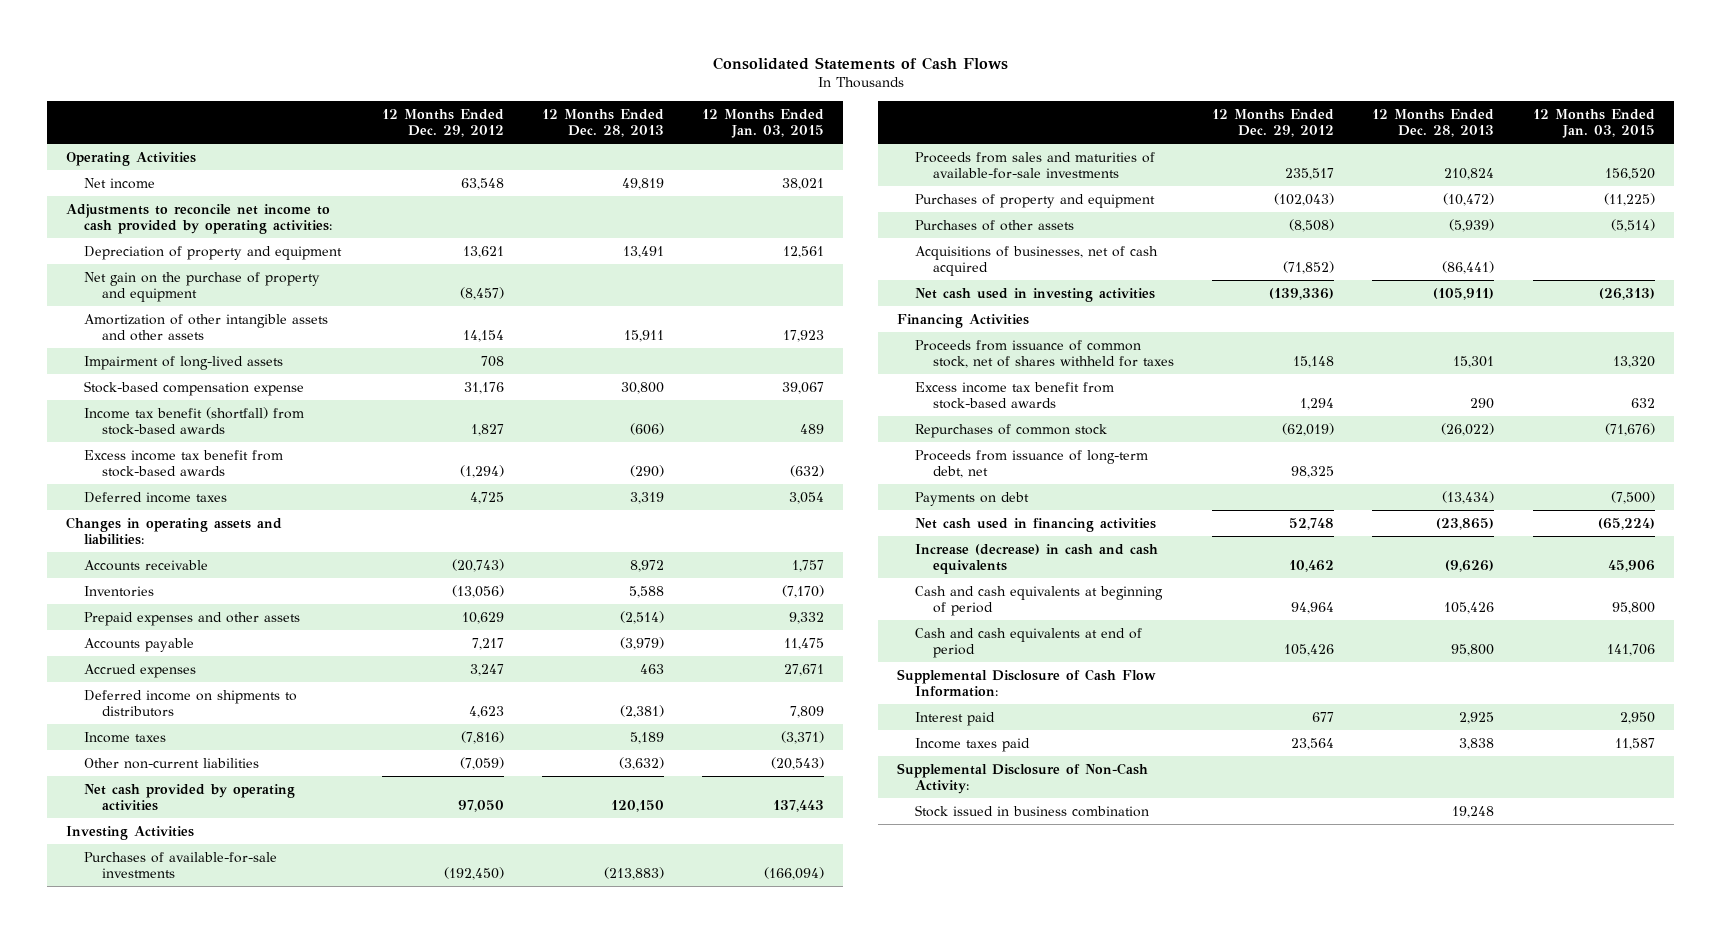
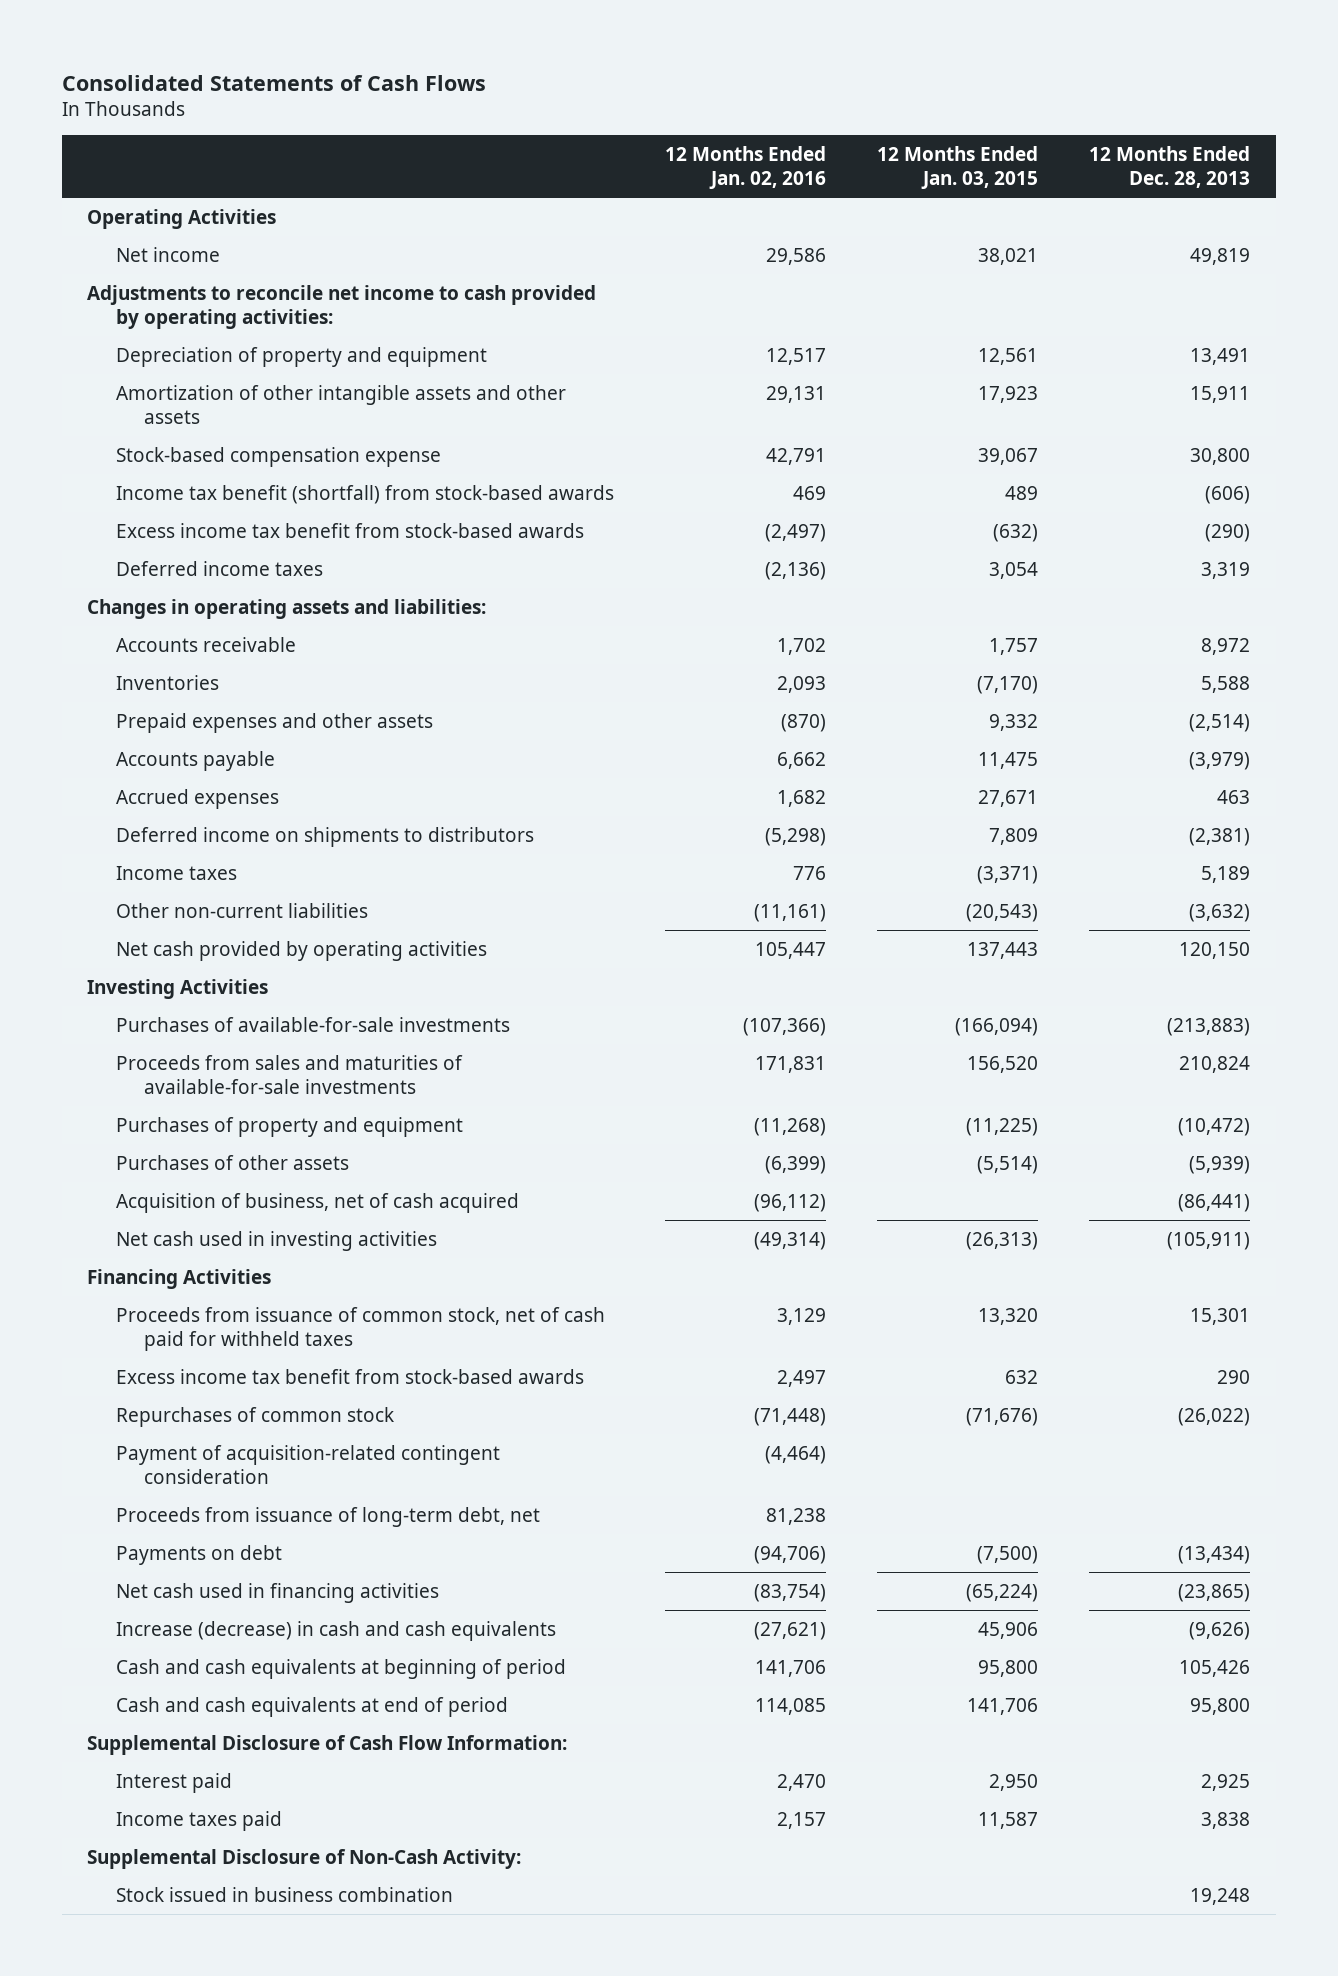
- | 12 Months Ended Dec. 29, 2012 | 12 Months Ended Dec. 28, 2013 | 12 Months Ended Jan. 03, 2015
+ | 12 Months Ended Jan. 02, 2016 | 12 Months Ended Jan. 03, 2015 | 12 Months Ended Dec. 28, 2013
- Net gain on the purchase of property and equipment | (8,457) | |
- Impairment of long-lived assets | 708 | |
- Acquisitions of businesses, net of cash acquired | (71,852) | (86,441) |
+ Acquisition of business, net of cash acquired | (96,112) | | (86,441)
- Proceeds from issuance of common stock, net of shares withheld for taxes | 15,148 | 15,301 | 13,320
+ Proceeds from issuance of common stock, net of cash paid for withheld taxes | 3,129 | 13,320 | 15,301
+ Payment of acquisition-related contingent consideration | (4,464) | |

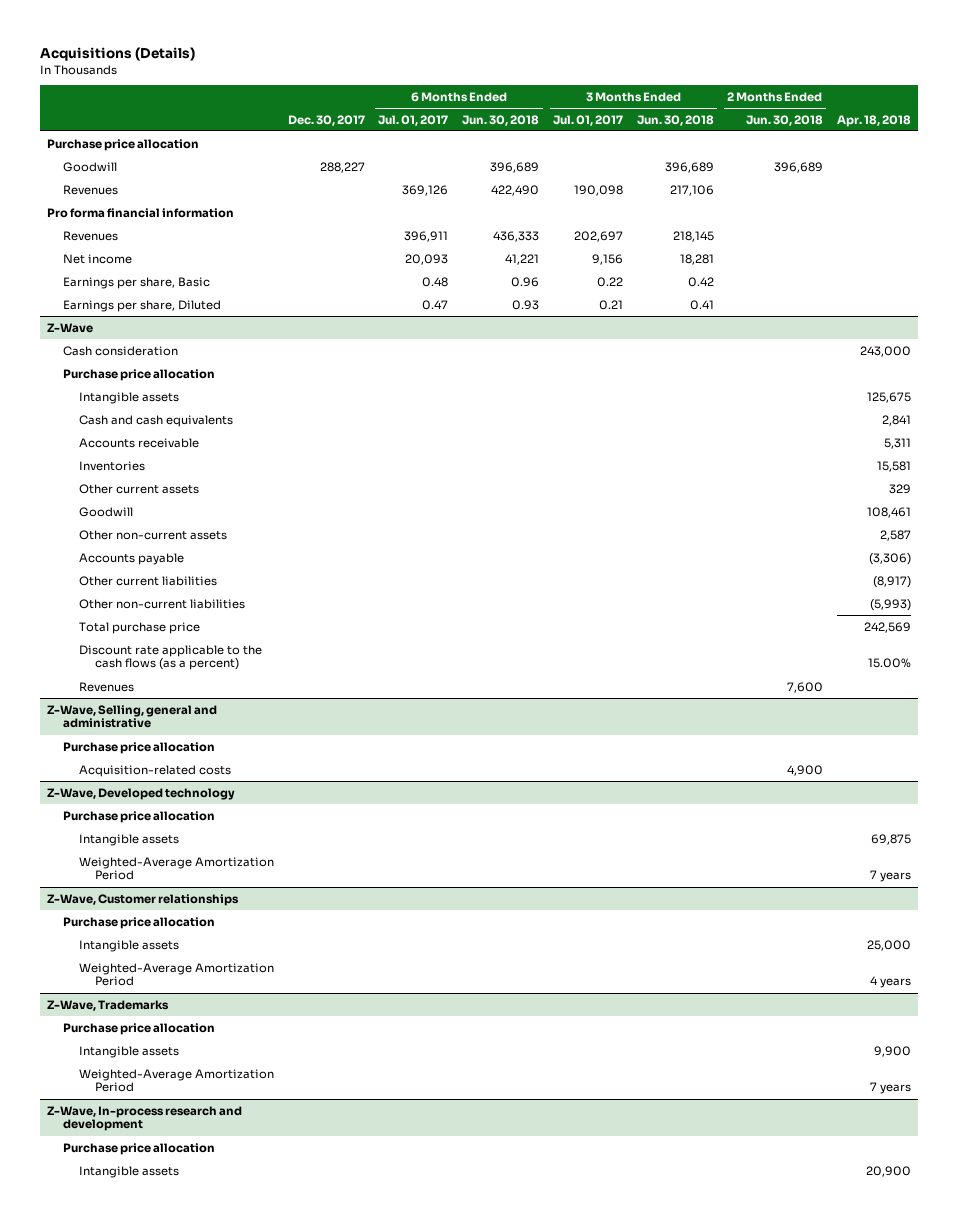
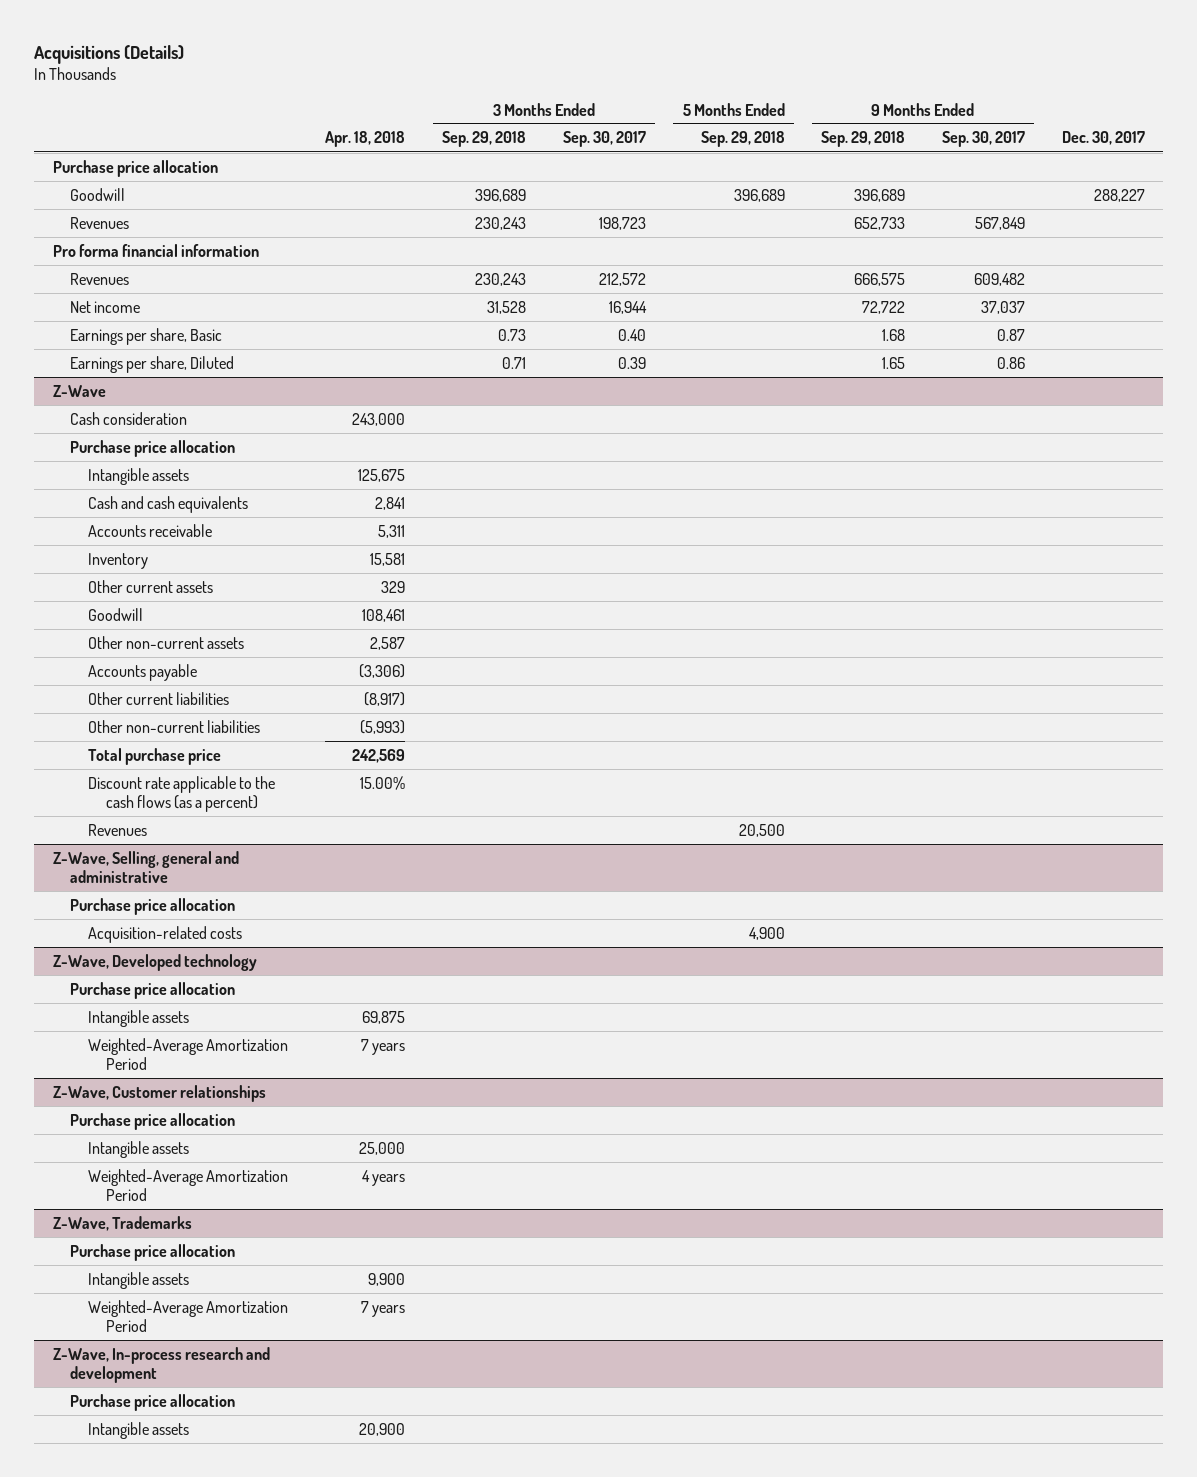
- | Dec. 30, 2017 | 6 Months Ended Jul. 01, 2017 | 6 Months Ended Jun. 30, 2018 | 3 Months Ended Jul. 01, 2017 | 3 Months Ended Jun. 30, 2018 | 2 Months Ended Jun. 30, 2018 | Apr. 18, 2018
+ | Apr. 18, 2018 | 3 Months Ended Sep. 29, 2018 | 3 Months Ended Sep. 30, 2017 | 5 Months Ended Sep. 29, 2018 | 9 Months Ended Sep. 29, 2018 | 9 Months Ended Sep. 30, 2017 | Dec. 30, 2017
@ Z-Wave
- Inventories | | | | | | | 15,581
+ Inventory | 15,581 | | | | | |

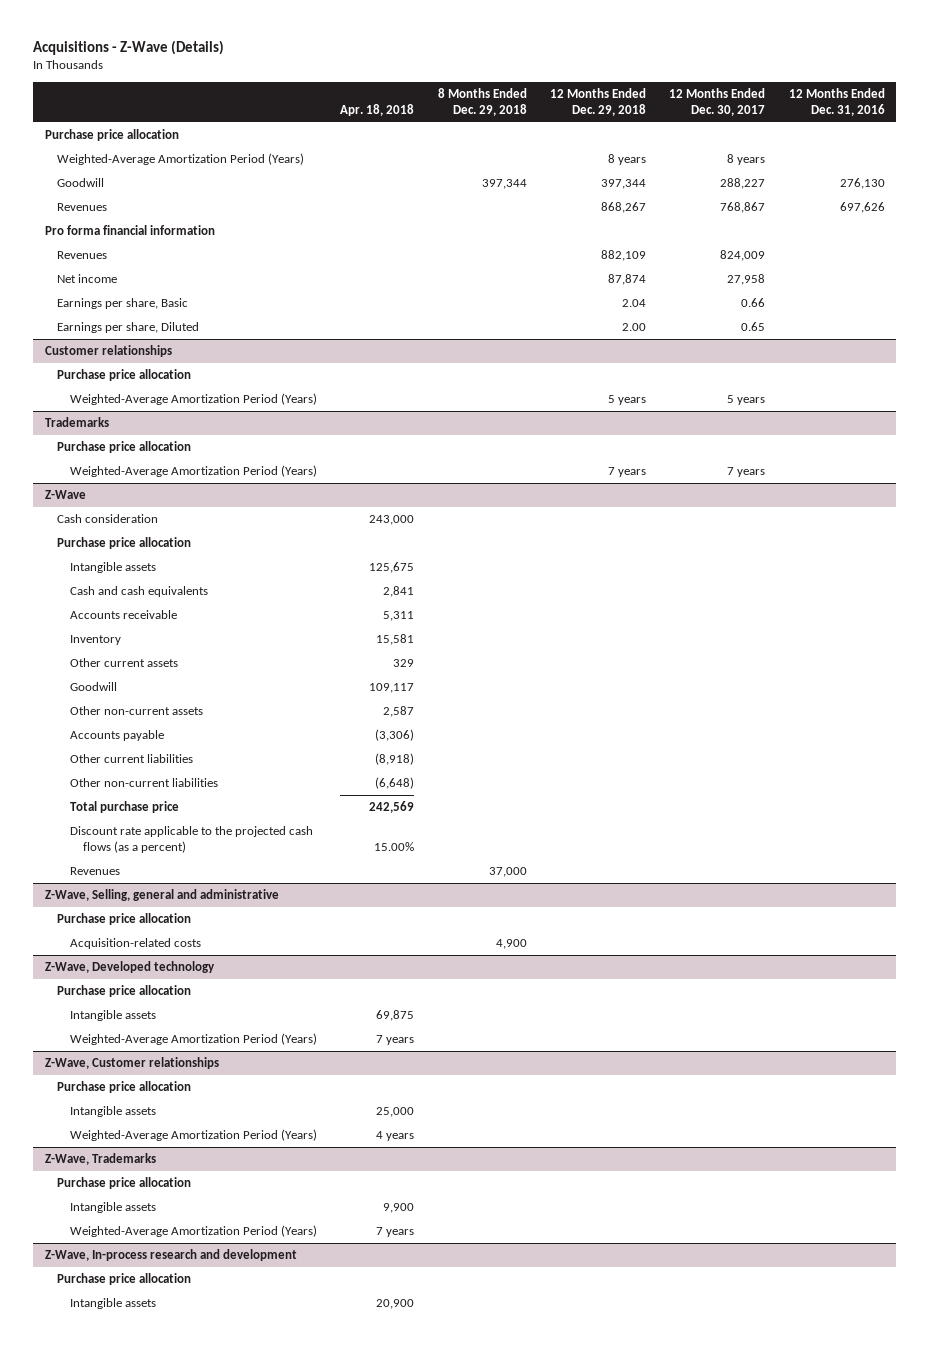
- Acquisitions (Details)
+ Acquisitions - Z-Wave (Details)
- | Apr. 18, 2018 | 3 Months Ended Sep. 29, 2018 | 3 Months Ended Sep. 30, 2017 | 5 Months Ended Sep. 29, 2018 | 9 Months Ended Sep. 29, 2018 | 9 Months Ended Sep. 30, 2017 | Dec. 30, 2017
+ | Apr. 18, 2018 | 8 Months Ended Dec. 29, 2018 | 12 Months Ended Dec. 29, 2018 | 12 Months Ended Dec. 30, 2017 | 12 Months Ended Dec. 31, 2016
+ Weighted-Average Amortization Period (Years) | | | 8 years | 8 years |
+ Customer relationships
+ Purchase price allocation
+ Weighted-Average Amortization Period (Years) | | | 5 years | 5 years |
+ Trademarks
+ Purchase price allocation
+ Weighted-Average Amortization Period (Years) | | | 7 years | 7 years |
@ Z-Wave
- Goodwill | 108,461 | | | | | |
+ Goodwill | 109,117 | | | |
- Other current liabilities | (8,917) | | | | | |
- Other non-current liabilities | (5,993) | | | | | |
+ Other current liabilities | (8,918) | | | |
+ Other non-current liabilities | (6,648) | | | |
- Discount rate applicable to the cash flows (as a percent) | 15.00% | | | | | |
+ Discount rate applicable to the projected cash flows (as a percent) | 15.00% | | | |
@ Z-Wave, Developed technology
- Weighted-Average Amortization Period | 7 years | | | | | |
+ Weighted-Average Amortization Period (Years) | 7 years | | | |
@ Z-Wave, Customer relationships
- Weighted-Average Amortization Period | 4 years | | | | | |
+ Weighted-Average Amortization Period (Years) | 4 years | | | |
@ Z-Wave, Trademarks
- Weighted-Average Amortization Period | 7 years | | | | | |
+ Weighted-Average Amortization Period (Years) | 7 years | | | |

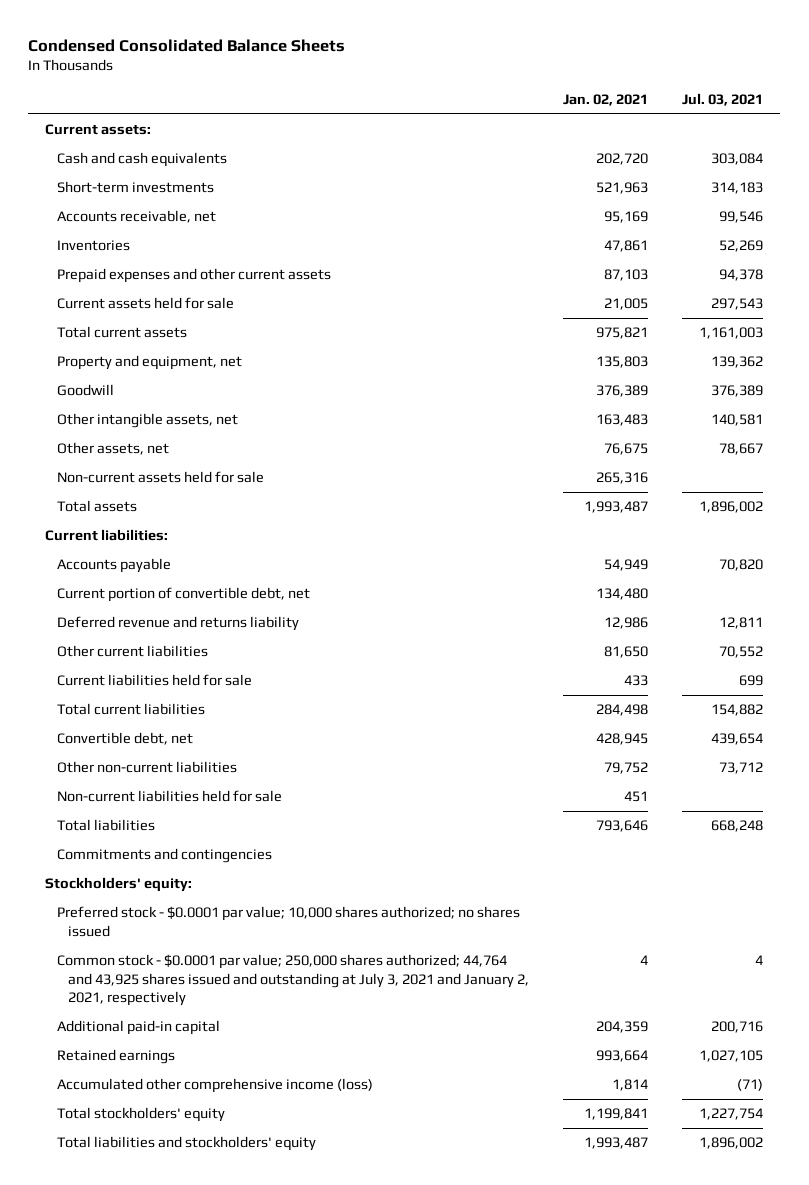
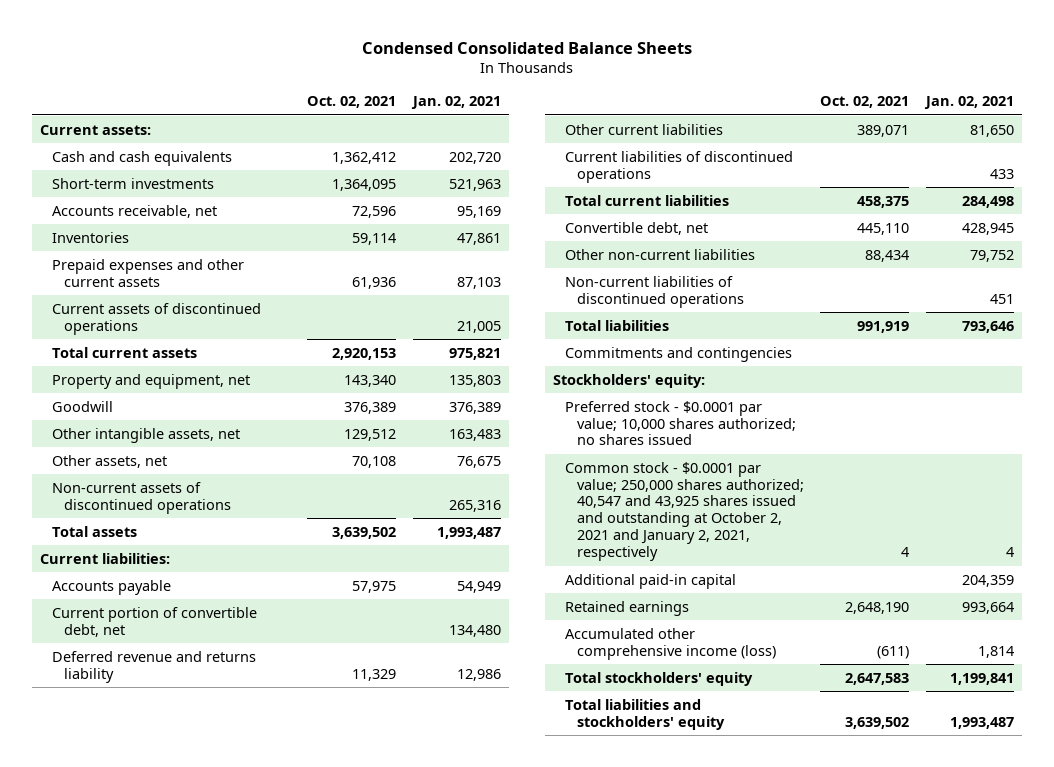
- | Jan. 02, 2021 | Jul. 03, 2021
+ | Oct. 02, 2021 | Jan. 02, 2021
- Current assets held for sale | 21,005 | 297,543
+ Current assets of discontinued operations | | 21,005
- Non-current assets held for sale | 265,316 |
+ Non-current assets of discontinued operations | | 265,316
- Current liabilities held for sale | 433 | 699
+ Current liabilities of discontinued operations | | 433
- Non-current liabilities held for sale | 451 |
+ Non-current liabilities of discontinued operations | | 451
- Common stock - $0.0001 par value; 250,000 shares authorized; 44,764 and 43,925 shares issued and outstanding at July 3, 2021 and January 2, 2021, respectively | 4 | 4
+ Common stock - $0.0001 par value; 250,000 shares authorized; 40,547 and 43,925 shares issued and outstanding at October 2, 2021 and January 2, 2021, respectively | 4 | 4

